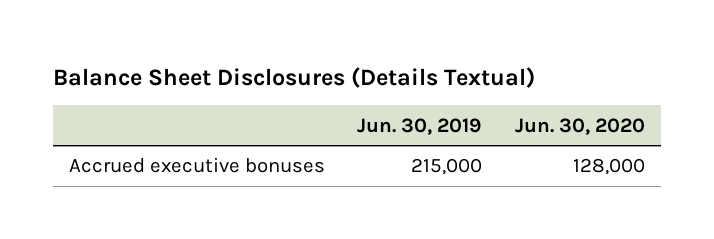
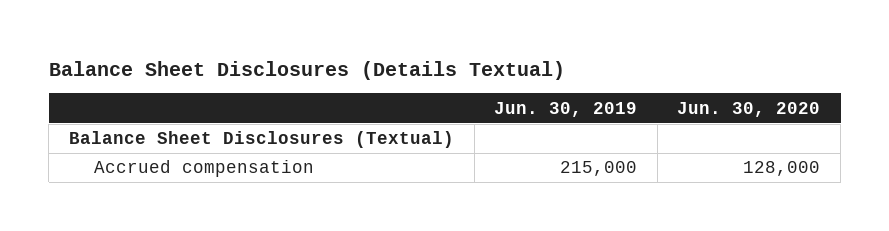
- Accrued executive bonuses | 215,000 | 128,000
+ Balance Sheet Disclosures (Textual)
+ Accrued compensation | 215,000 | 128,000

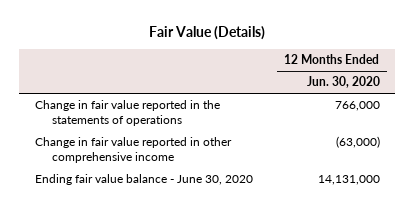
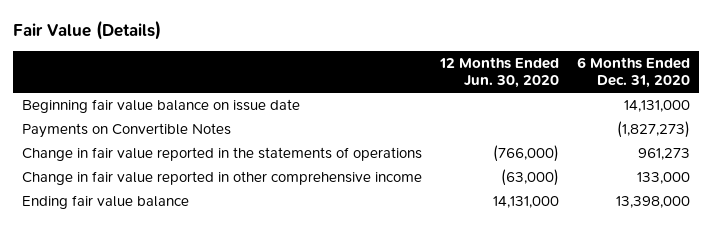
- | 12 Months Ended Jun. 30, 2020
+ | 12 Months Ended Jun. 30, 2020 | 6 Months Ended Dec. 31, 2020
- Change in fair value reported in the statements of operations | 766,000
+ Beginning fair value balance on issue date | | 14,131,000
+ Payments on Convertible Notes | | (1,827,273)
+ Change in fair value reported in the statements of operations | (766,000) | 961,273
- Ending fair value balance - June 30, 2020 | 14,131,000
+ Ending fair value balance | 14,131,000 | 13,398,000

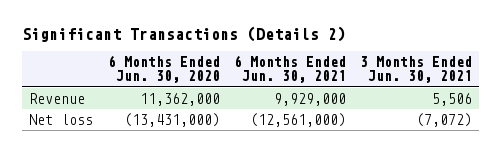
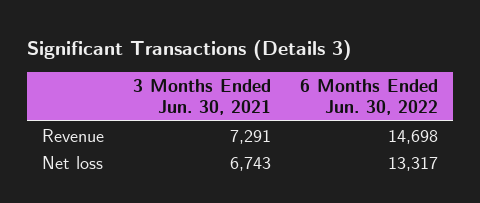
- Significant Transactions (Details 2)
+ Significant Transactions (Details 3)
- | 6 Months Ended Jun. 30, 2020 | 6 Months Ended Jun. 30, 2021 | 3 Months Ended Jun. 30, 2021
+ | 3 Months Ended Jun. 30, 2021 | 6 Months Ended Jun. 30, 2022
- Revenue | 11,362,000 | 9,929,000 | 5,506
- Net loss | (13,431,000) | (12,561,000) | (7,072)
+ Revenue | 7,291 | 14,698
+ Net loss | 6,743 | 13,317

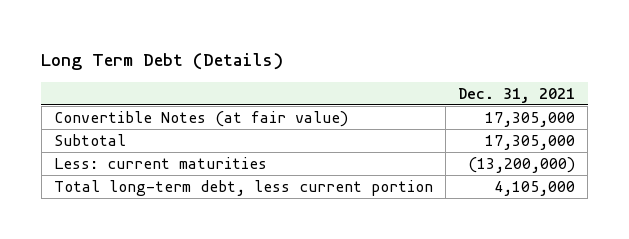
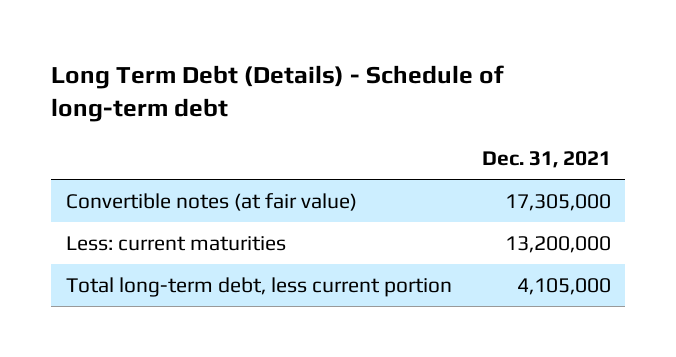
- Long Term Debt (Details)
+ Long Term Debt (Details) - Schedule of long-term debt
- Convertible Notes (at fair value) | 17,305,000
- Subtotal | 17,305,000
- Less: current maturities | (13,200,000)
+ Convertible notes (at fair value) | 17,305,000
+ Less: current maturities | 13,200,000

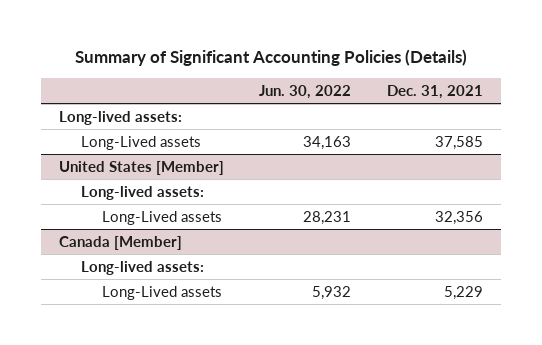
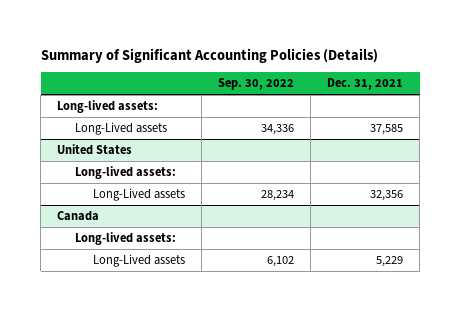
- | Jun. 30, 2022 | Dec. 31, 2021
+ | Sep. 30, 2022 | Dec. 31, 2021
- United States [Member]
+ United States
- Canada [Member]
+ Canada

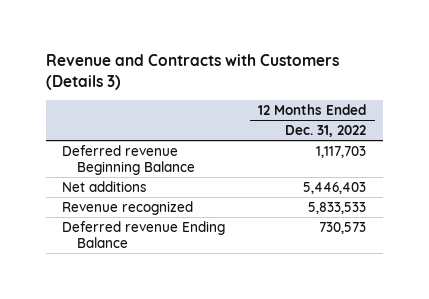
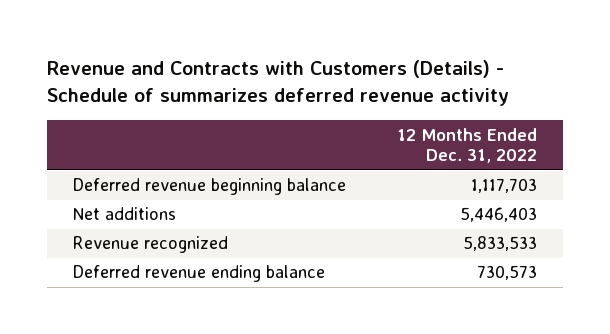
- Revenue and Contracts with Customers (Details 3)
+ Revenue and Contracts with Customers (Details) - Schedule of summarizes deferred revenue activity
- Deferred revenue Beginning Balance | 1,117,703
+ Deferred revenue beginning balance | 1,117,703
- Deferred revenue Ending Balance | 730,573
+ Deferred revenue ending balance | 730,573

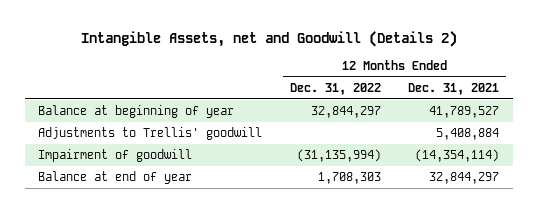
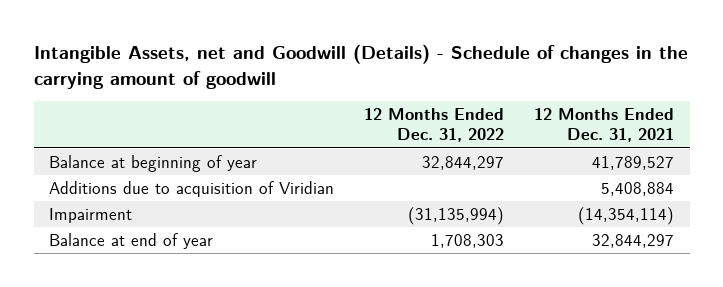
- Intangible Assets, net and Goodwill (Details 2)
+ Intangible Assets, net and Goodwill (Details) - Schedule of changes in the carrying amount of goodwill
- Adjustments to Trellis' goodwill | | 5,408,884
- Impairment of goodwill | (31,135,994) | (14,354,114)
+ Additions due to acquisition of Viridian | | 5,408,884
+ Impairment | (31,135,994) | (14,354,114)

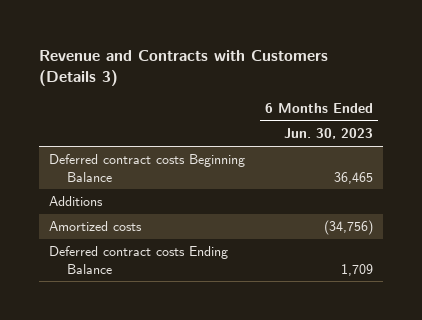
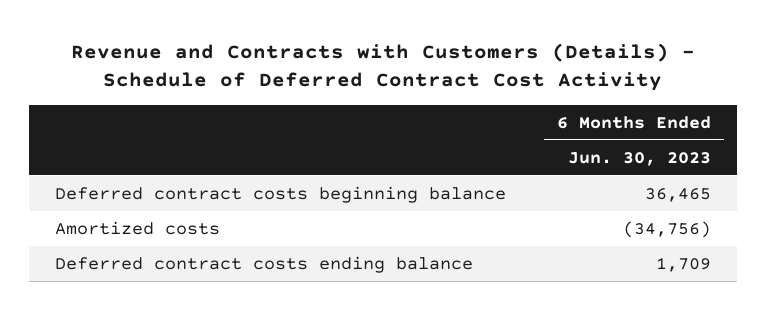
- Revenue and Contracts with Customers (Details 3)
+ Revenue and Contracts with Customers (Details) - Schedule of Deferred Contract Cost Activity
- Deferred contract costs Beginning Balance | 36,465
- Additions
+ Deferred contract costs beginning balance | 36,465
- Deferred contract costs Ending Balance | 1,709
+ Deferred contract costs ending balance | 1,709

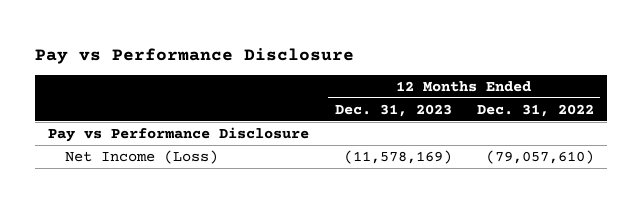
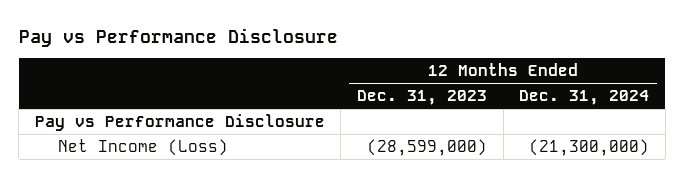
- | 12 Months Ended Dec. 31, 2023 | 12 Months Ended Dec. 31, 2022
+ | 12 Months Ended Dec. 31, 2023 | 12 Months Ended Dec. 31, 2024
- Net Income (Loss) | (11,578,169) | (79,057,610)
+ Net Income (Loss) | (28,599,000) | (21,300,000)

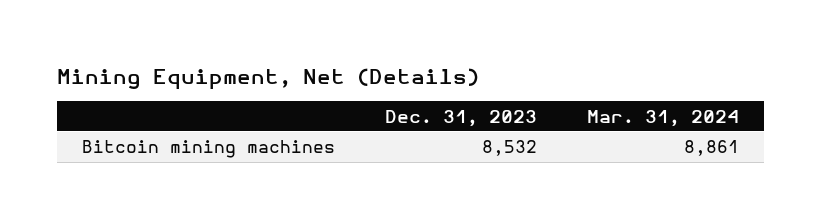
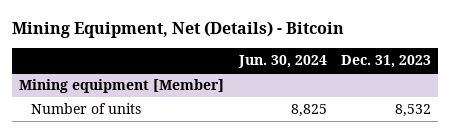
- Mining Equipment, Net (Details)
+ Mining Equipment, Net (Details) - Bitcoin
- | Dec. 31, 2023 | Mar. 31, 2024
+ | Jun. 30, 2024 | Dec. 31, 2023
- Bitcoin mining machines | 8,532 | 8,861
+ Mining equipment [Member]
+ Number of units | 8,825 | 8,532

